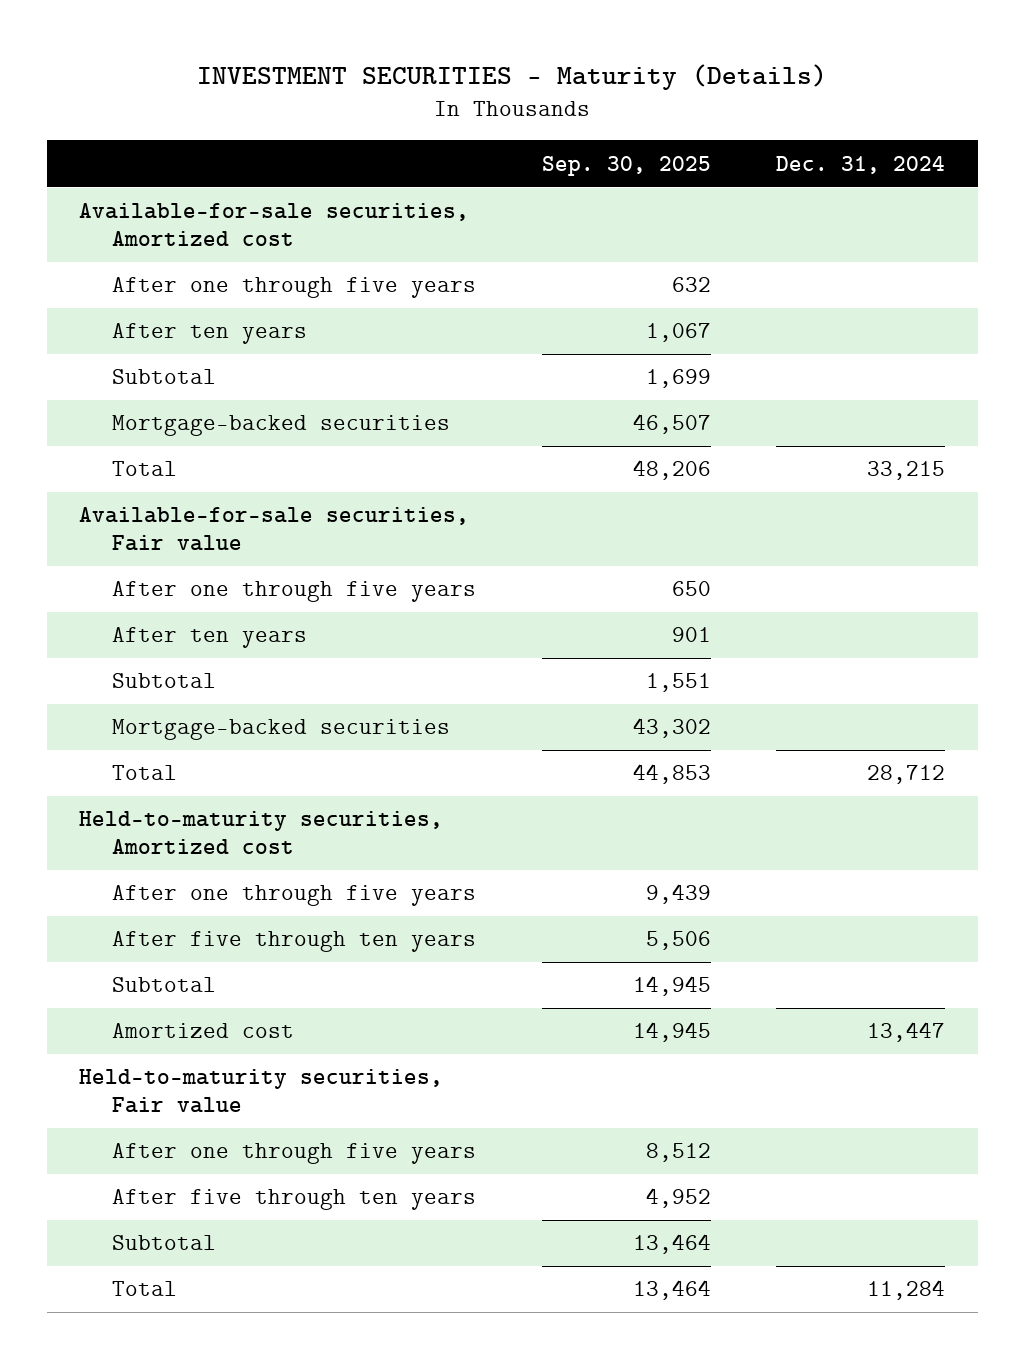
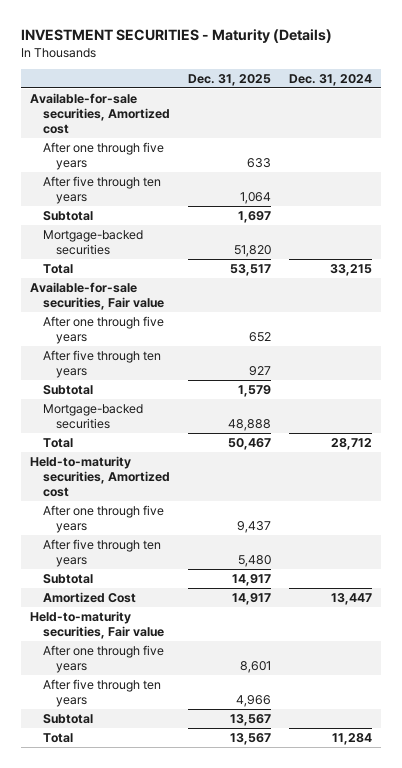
- | Sep. 30, 2025 | Dec. 31, 2024
+ | Dec. 31, 2025 | Dec. 31, 2024
- After ten years | 1,067 |
+ After five through ten years | 1,064 |
- After ten years | 901 |
+ After five through ten years | 927 |
- Amortized cost | 14,945 | 13,447
+ Amortized Cost | 14,917 | 13,447

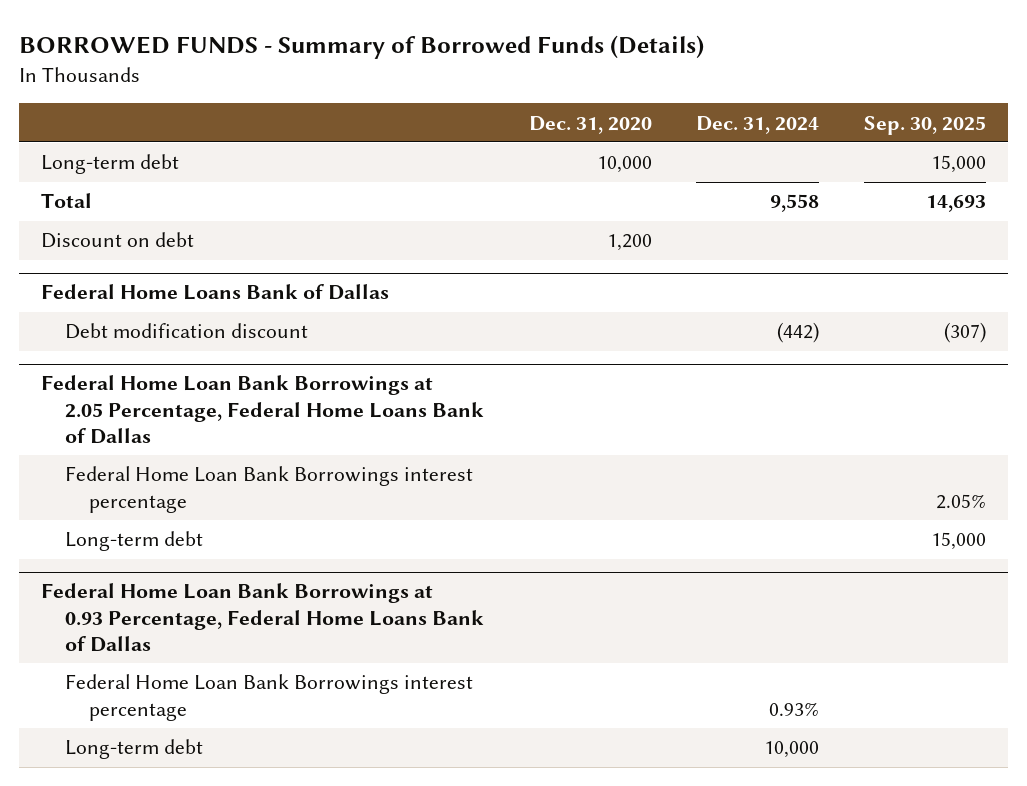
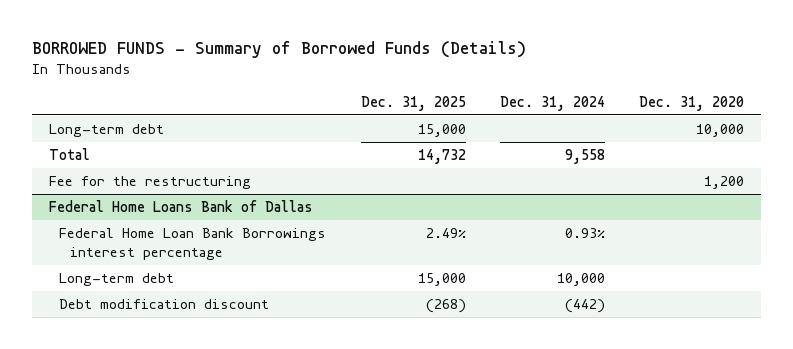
- | Dec. 31, 2020 | Dec. 31, 2024 | Sep. 30, 2025
+ | Dec. 31, 2025 | Dec. 31, 2024 | Dec. 31, 2020
- Discount on debt | 1,200 | |
+ Fee for the restructuring | | | 1,200
@ Federal Home Loans Bank of Dallas
+ Federal Home Loan Bank Borrowings interest percentage | 2.49% | 0.93% |
+ Long-term debt | 15,000 | 10,000 |
- Federal Home Loan Bank Borrowings at 2.05 Percentage, Federal Home Loans Bank of Dallas
- Federal Home Loan Bank Borrowings interest percentage | | | 2.05%
- Long-term debt | | | 15,000
- Federal Home Loan Bank Borrowings at 0.93 Percentage, Federal Home Loans Bank of Dallas
- Federal Home Loan Bank Borrowings interest percentage | | 0.93% |
- Long-term debt | | 10,000 |

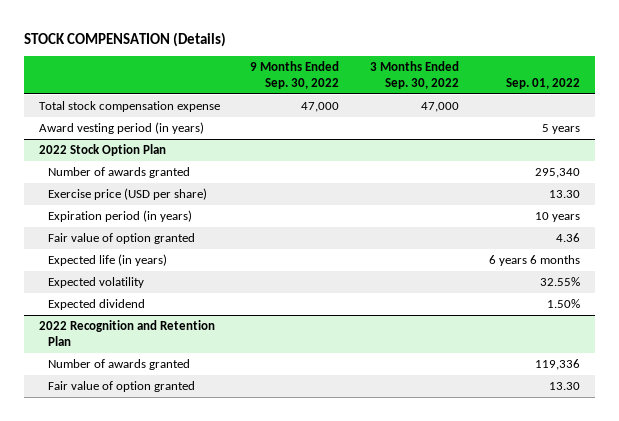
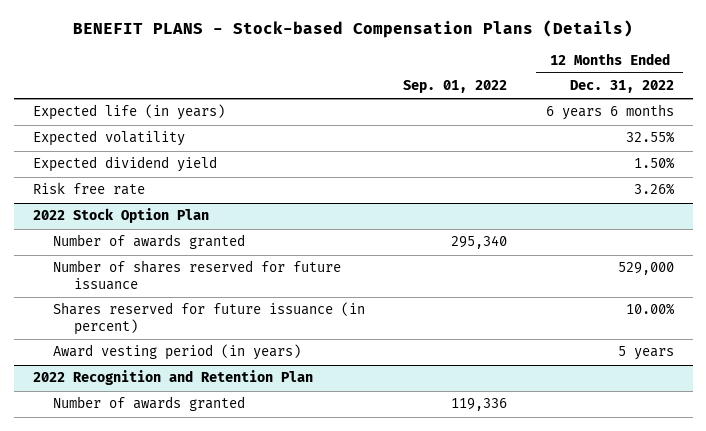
- STOCK COMPENSATION (Details)
+ BENEFIT PLANS - Stock-based Compensation Plans (Details)
- | 9 Months Ended Sep. 30, 2022 | 3 Months Ended Sep. 30, 2022 | Sep. 01, 2022
+ | Sep. 01, 2022 | 12 Months Ended Dec. 31, 2022
- Total stock compensation expense | 47,000 | 47,000 |
- Award vesting period (in years) | | | 5 years
+ Expected life (in years) | | 6 years 6 months
+ Expected volatility | | 32.55%
+ Expected dividend yield | | 1.50%
+ Risk free rate | | 3.26%
@ 2022 Stock Option Plan
- Exercise price (USD per share) | | | 13.30
- Expiration period (in years) | | | 10 years
- Fair value of option granted | | | 4.36
- Expected life (in years) | | | 6 years 6 months
- Expected volatility | | | 32.55%
- Expected dividend | | | 1.50%
+ Number of shares reserved for future issuance | | 529,000
+ Shares reserved for future issuance (in percent) | | 10.00%
+ Award vesting period (in years) | | 5 years
@ 2022 Recognition and Retention Plan
- Fair value of option granted | | | 13.30

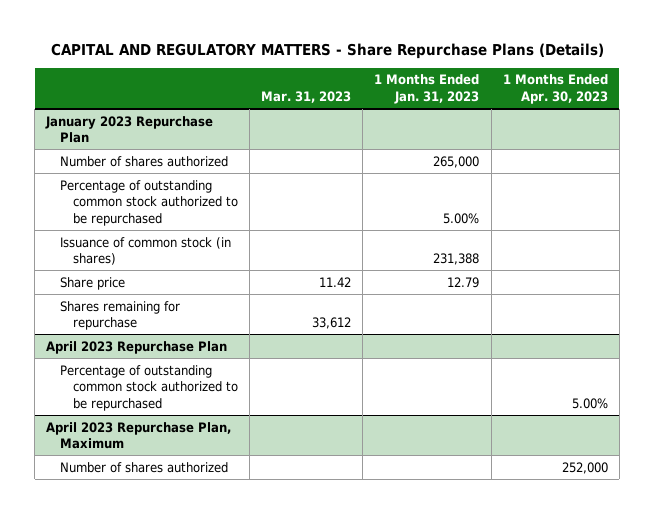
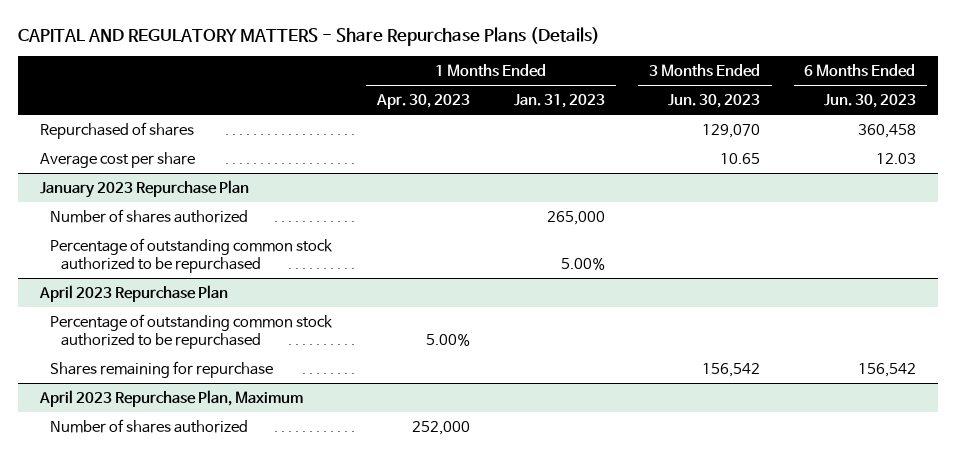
- | Mar. 31, 2023 | 1 Months Ended Jan. 31, 2023 | 1 Months Ended Apr. 30, 2023
+ | 1 Months Ended Apr. 30, 2023 | 1 Months Ended Jan. 31, 2023 | 3 Months Ended Jun. 30, 2023 | 6 Months Ended Jun. 30, 2023
+ Repurchased of shares | | | 129,070 | 360,458
+ Average cost per share | | | 10.65 | 12.03
@ January 2023 Repurchase Plan
- Issuance of common stock (in shares) | | 231,388 |
- Share price | 11.42 | 12.79 |
- Shares remaining for repurchase | 33,612 | |
@ April 2023 Repurchase Plan
+ Shares remaining for repurchase | | | 156,542 | 156,542

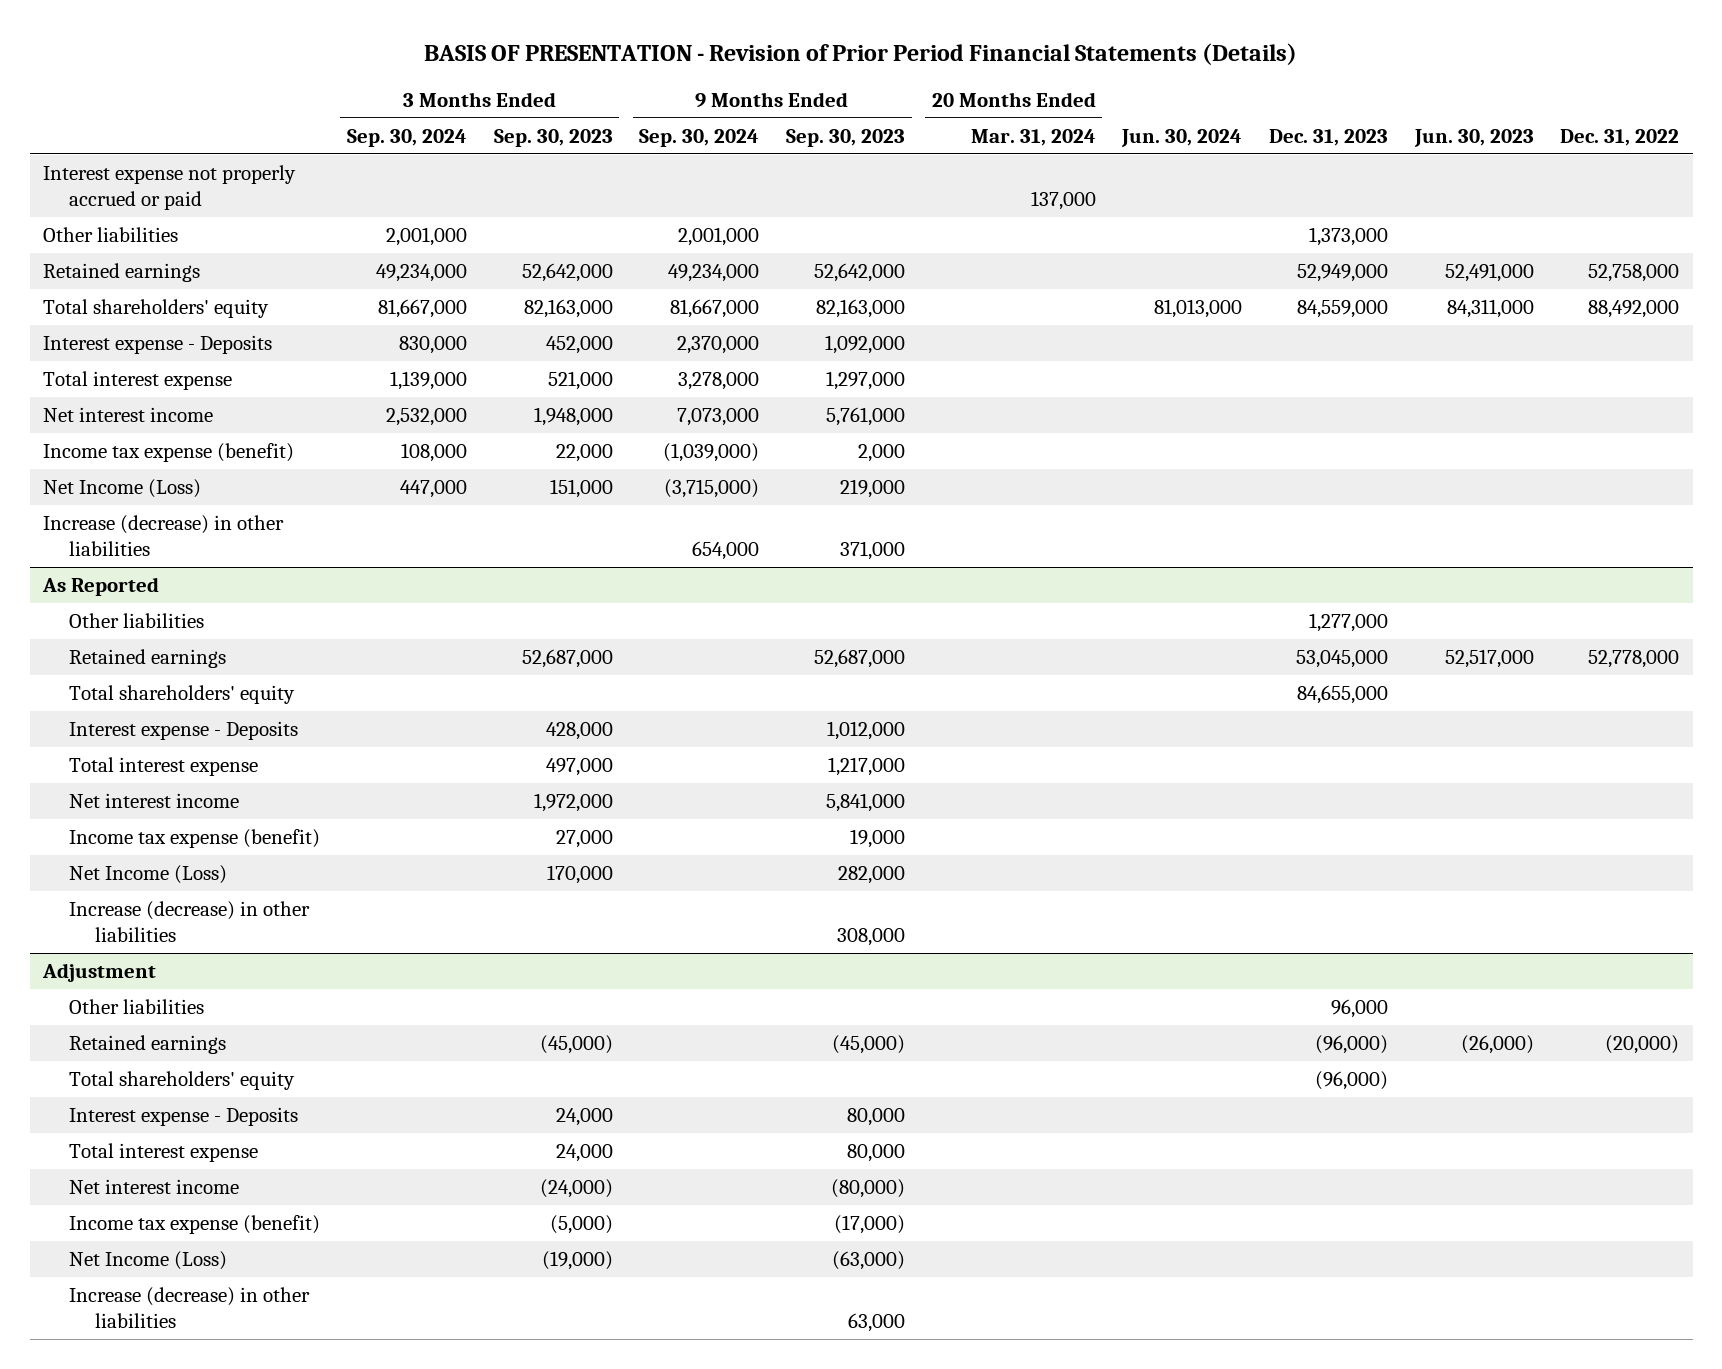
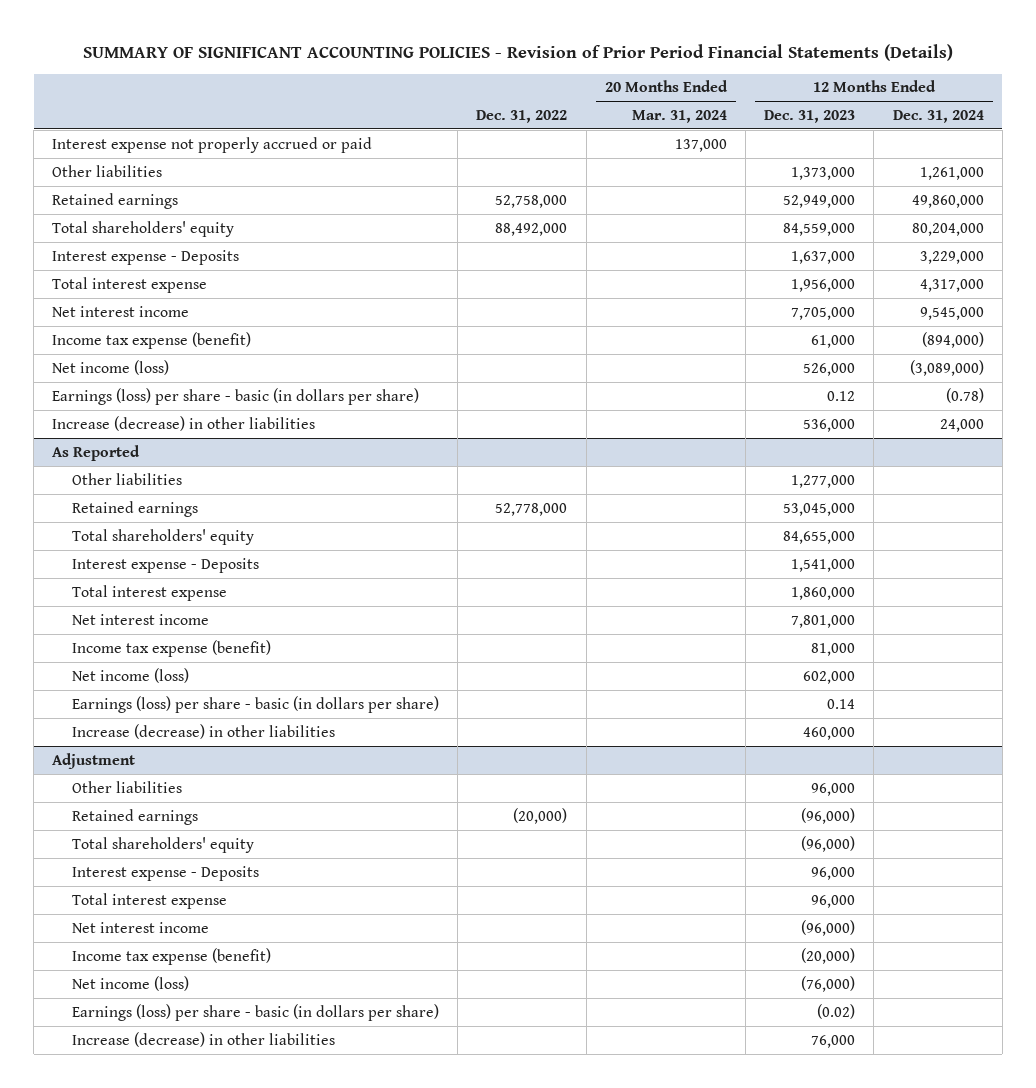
- BASIS OF PRESENTATION - Revision of Prior Period Financial Statements (Details)
+ SUMMARY OF SIGNIFICANT ACCOUNTING POLICIES - Revision of Prior Period Financial Statements (Details)
- | 3 Months Ended Sep. 30, 2024 | 3 Months Ended Sep. 30, 2023 | 9 Months Ended Sep. 30, 2024 | 9 Months Ended Sep. 30, 2023 | 20 Months Ended Mar. 31, 2024 | Jun. 30, 2024 | Dec. 31, 2023 | Jun. 30, 2023 | Dec. 31, 2022
+ | Dec. 31, 2022 | 20 Months Ended Mar. 31, 2024 | 12 Months Ended Dec. 31, 2023 | 12 Months Ended Dec. 31, 2024
- Net Income (Loss) | 447,000 | 151,000 | (3,715,000) | 219,000 | | | | |
+ Net income (loss) | | | 526,000 | (3,089,000)
+ Earnings (loss) per share - basic (in dollars per share) | | | 0.12 | (0.78)
@ As Reported
- Net Income (Loss) | | 170,000 | | 282,000 | | | | |
+ Net income (loss) | | | 602,000 |
+ Earnings (loss) per share - basic (in dollars per share) | | | 0.14 |
@ Adjustment
- Net Income (Loss) | | (19,000) | | (63,000) | | | | |
+ Net income (loss) | | | (76,000) |
+ Earnings (loss) per share - basic (in dollars per share) | | | (0.02) |

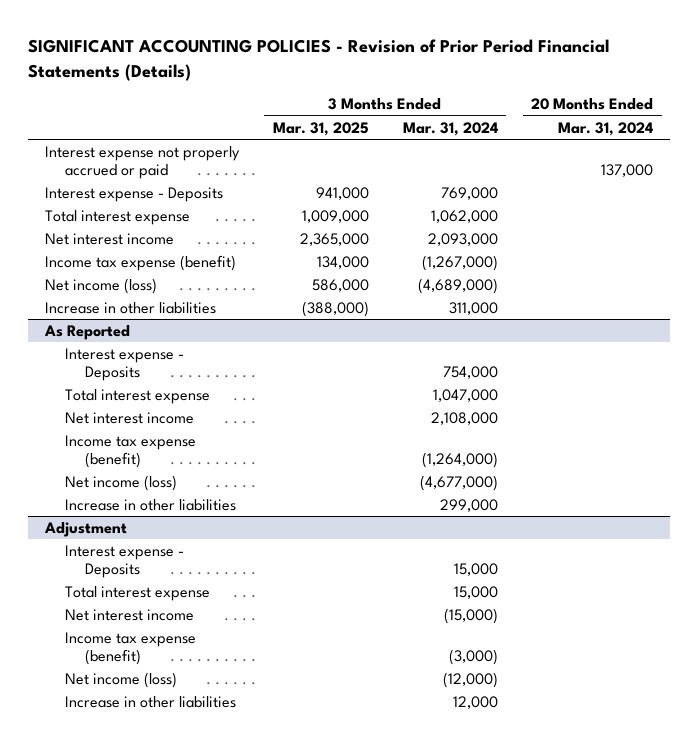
- SUMMARY OF SIGNIFICANT ACCOUNTING POLICIES - Revision of Prior Period Financial Statements (Details)
+ SIGNIFICANT ACCOUNTING POLICIES - Revision of Prior Period Financial Statements (Details)
- | Dec. 31, 2022 | 20 Months Ended Mar. 31, 2024 | 12 Months Ended Dec. 31, 2023 | 12 Months Ended Dec. 31, 2024
+ | 3 Months Ended Mar. 31, 2025 | 3 Months Ended Mar. 31, 2024 | 20 Months Ended Mar. 31, 2024
- Other liabilities | | | 1,373,000 | 1,261,000
- Retained earnings | 52,758,000 | | 52,949,000 | 49,860,000
- Total shareholders' equity | 88,492,000 | | 84,559,000 | 80,204,000
- Earnings (loss) per share - basic (in dollars per share) | | | 0.12 | (0.78)
- Increase (decrease) in other liabilities | | | 536,000 | 24,000
+ Increase in other liabilities | (388,000) | 311,000 |
@ As Reported
- Other liabilities | | | 1,277,000 |
- Retained earnings | 52,778,000 | | 53,045,000 |
- Total shareholders' equity | | | 84,655,000 |
- Earnings (loss) per share - basic (in dollars per share) | | | 0.14 |
- Increase (decrease) in other liabilities | | | 460,000 |
+ Increase in other liabilities | | 299,000 |
@ Adjustment
- Other liabilities | | | 96,000 |
- Retained earnings | (20,000) | | (96,000) |
- Total shareholders' equity | | | (96,000) |
- Earnings (loss) per share - basic (in dollars per share) | | | (0.02) |
- Increase (decrease) in other liabilities | | | 76,000 |
+ Increase in other liabilities | | 12,000 |

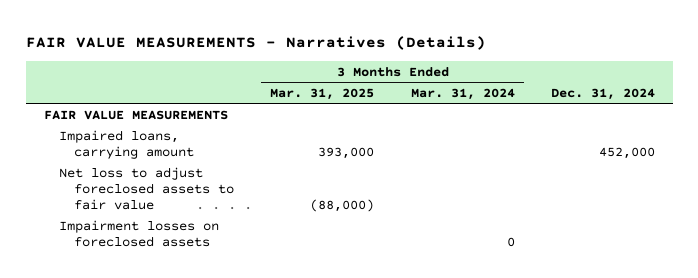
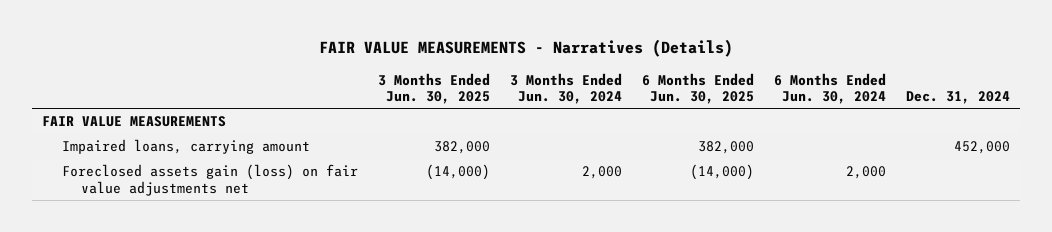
- | 3 Months Ended Mar. 31, 2025 | 3 Months Ended Mar. 31, 2024 | Dec. 31, 2024
+ | 3 Months Ended Jun. 30, 2025 | 3 Months Ended Jun. 30, 2024 | 6 Months Ended Jun. 30, 2025 | 6 Months Ended Jun. 30, 2024 | Dec. 31, 2024
- Net loss to adjust foreclosed assets to fair value | (88,000) | |
- Impairment losses on foreclosed assets | | 0 |
+ Foreclosed assets gain (loss) on fair value adjustments net | (14,000) | 2,000 | (14,000) | 2,000 |

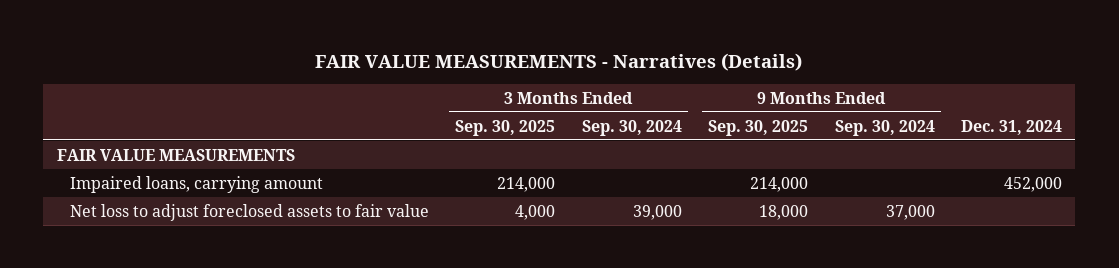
- | 3 Months Ended Jun. 30, 2025 | 3 Months Ended Jun. 30, 2024 | 6 Months Ended Jun. 30, 2025 | 6 Months Ended Jun. 30, 2024 | Dec. 31, 2024
+ | 3 Months Ended Sep. 30, 2025 | 3 Months Ended Sep. 30, 2024 | 9 Months Ended Sep. 30, 2025 | 9 Months Ended Sep. 30, 2024 | Dec. 31, 2024
- Foreclosed assets gain (loss) on fair value adjustments net | (14,000) | 2,000 | (14,000) | 2,000 |
+ Net loss to adjust foreclosed assets to fair value | 4,000 | 39,000 | 18,000 | 37,000 |

